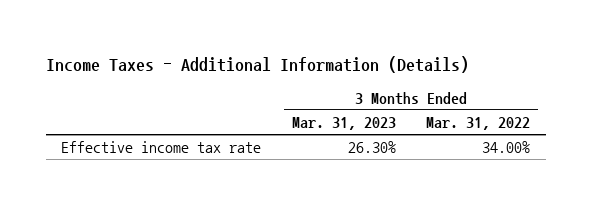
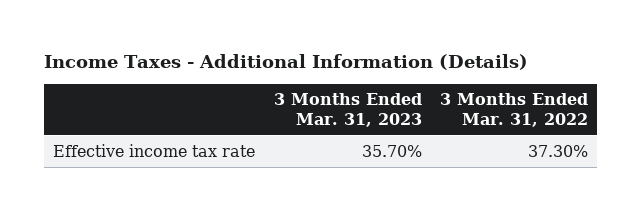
- Effective income tax rate | 26.30% | 34.00%
+ Effective income tax rate | 35.70% | 37.30%

